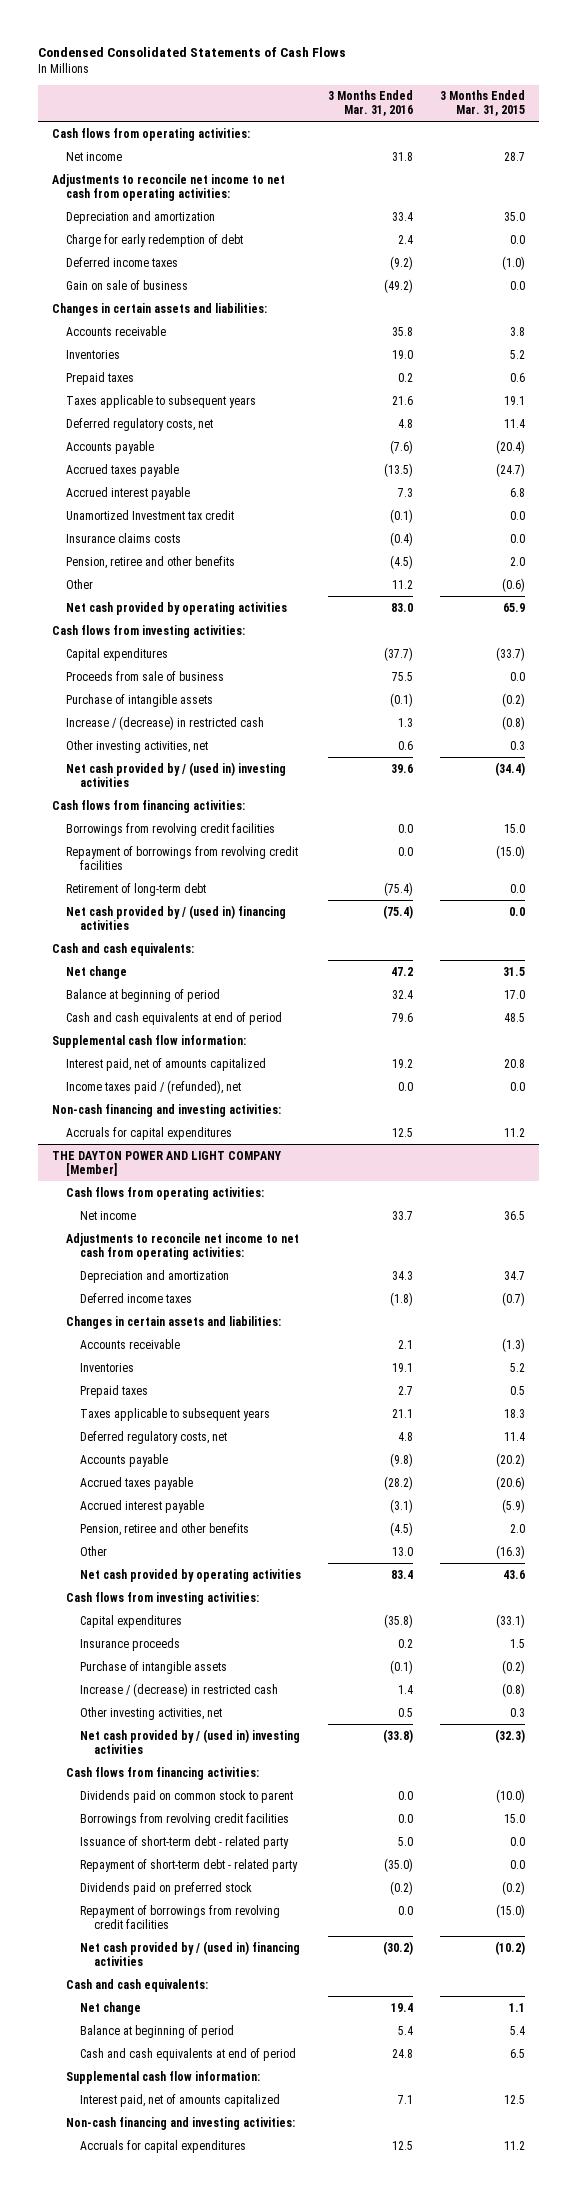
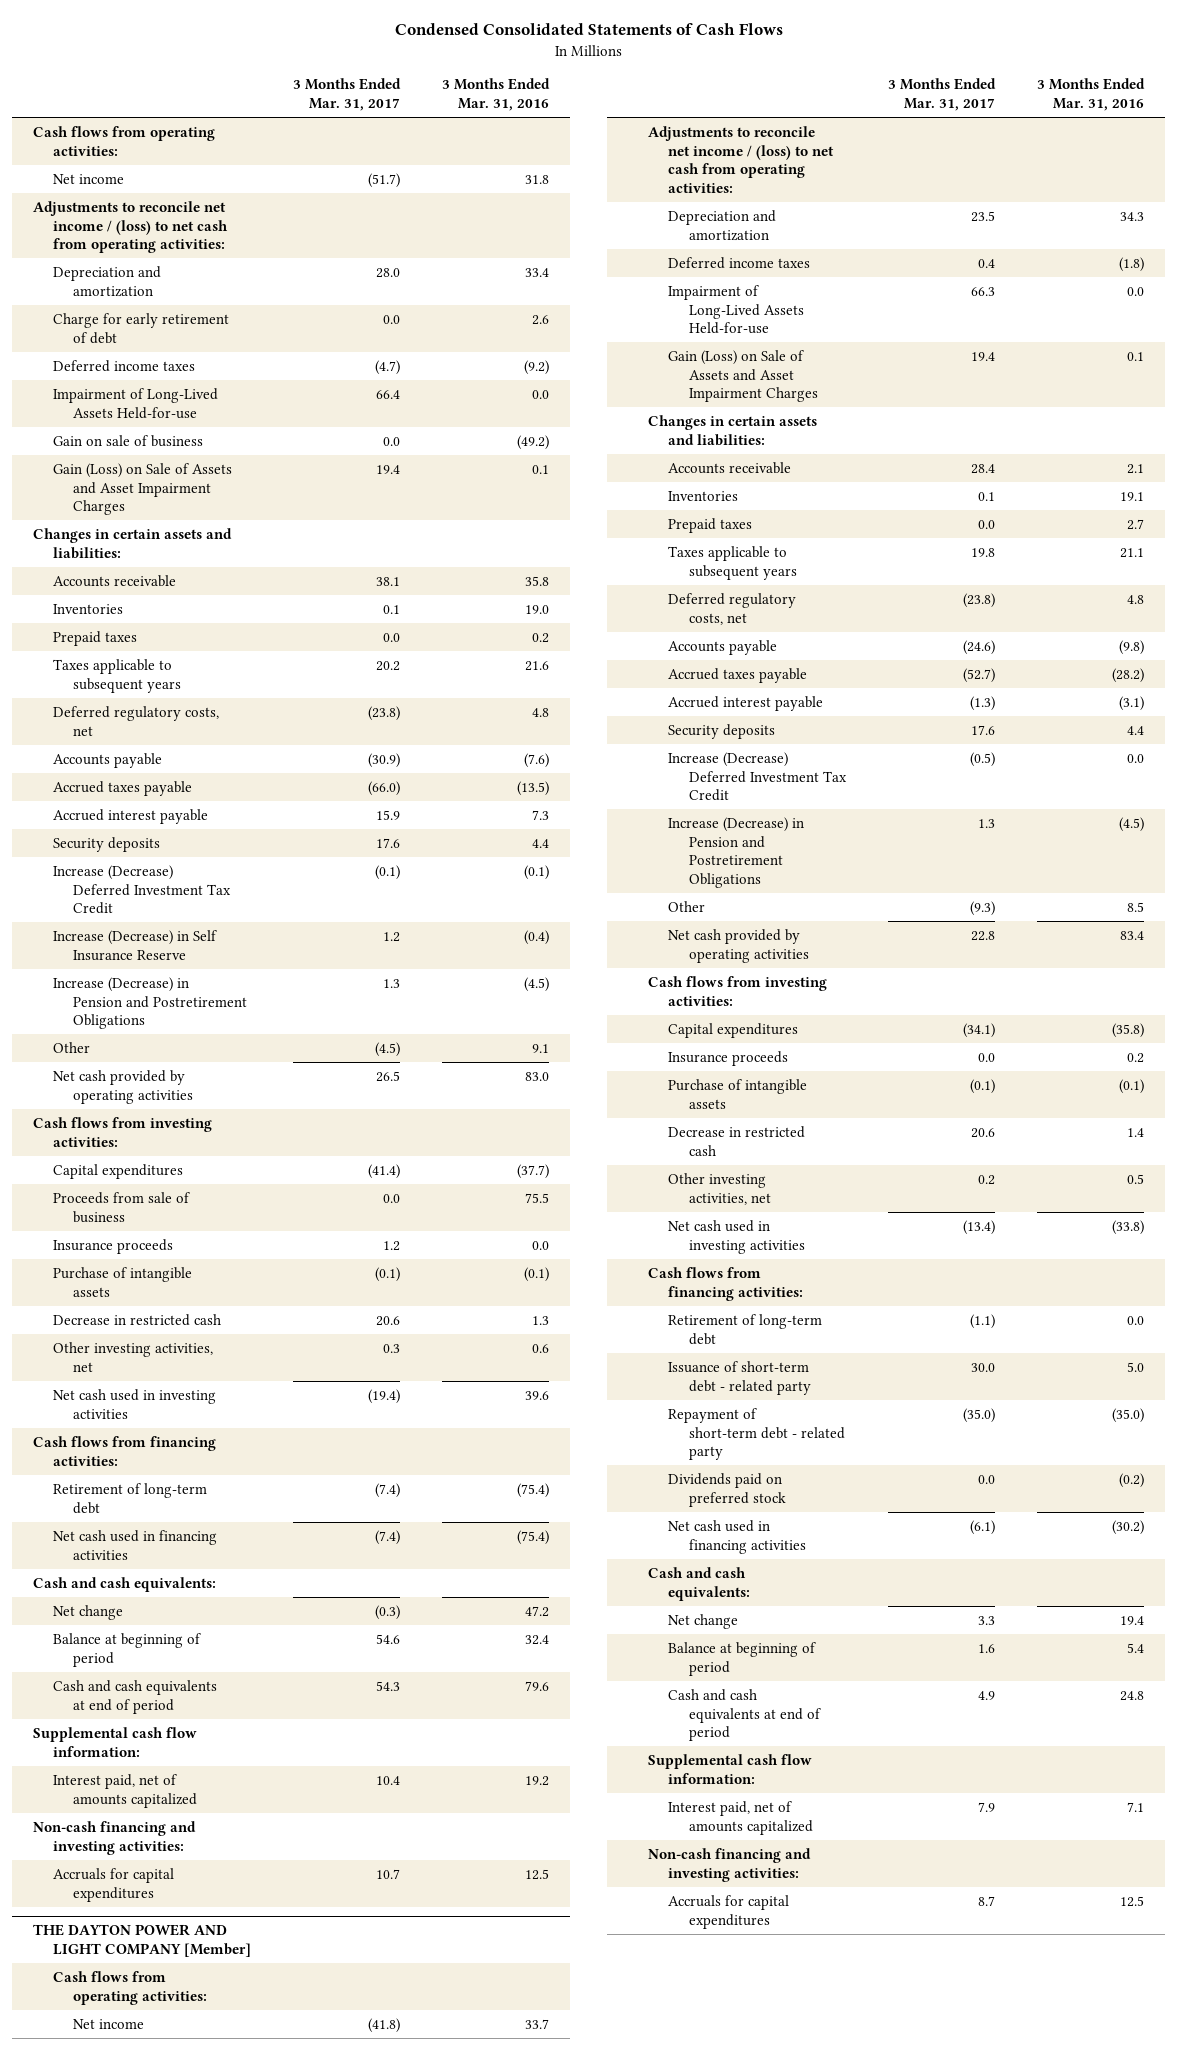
- | 3 Months Ended Mar. 31, 2016 | 3 Months Ended Mar. 31, 2015
+ | 3 Months Ended Mar. 31, 2017 | 3 Months Ended Mar. 31, 2016
- Adjustments to reconcile net income to net cash from operating activities:
+ Adjustments to reconcile net income / (loss) to net cash from operating activities:
- Charge for early redemption of debt | 2.4 | 0.0
+ Charge for early retirement of debt | 0.0 | 2.6
+ Impairment of Long-Lived Assets Held-for-use | 66.4 | 0.0
+ Gain (Loss) on Sale of Assets and Asset Impairment Charges | 19.4 | 0.1
- Unamortized Investment tax credit | (0.1) | 0.0
- Insurance claims costs | (0.4) | 0.0
- Pension, retiree and other benefits | (4.5) | 2.0
- Other | 11.2 | (0.6)
+ Security deposits | 17.6 | 4.4
+ Increase (Decrease) Deferred Investment Tax Credit | (0.1) | (0.1)
+ Increase (Decrease) in Self Insurance Reserve | 1.2 | (0.4)
+ Increase (Decrease) in Pension and Postretirement Obligations | 1.3 | (4.5)
+ Other | (4.5) | 9.1
+ Insurance proceeds | 1.2 | 0.0
- Increase / (decrease) in restricted cash | 1.3 | (0.8)
+ Decrease in restricted cash | 20.6 | 1.3
- Net cash provided by / (used in) investing activities | 39.6 | (34.4)
+ Net cash used in investing activities | (19.4) | 39.6
- Borrowings from revolving credit facilities | 0.0 | 15.0
- Repayment of borrowings from revolving credit facilities | 0.0 | (15.0)
- Net cash provided by / (used in) financing activities | (75.4) | 0.0
+ Net cash used in financing activities | (7.4) | (75.4)
- Income taxes paid / (refunded), net | 0.0 | 0.0
@ THE DAYTON POWER AND LIGHT COMPANY [Member]
- Adjustments to reconcile net income to net cash from operating activities:
+ Adjustments to reconcile net income / (loss) to net cash from operating activities:
+ Impairment of Long-Lived Assets Held-for-use | 66.3 | 0.0
+ Gain (Loss) on Sale of Assets and Asset Impairment Charges | 19.4 | 0.1
- Pension, retiree and other benefits | (4.5) | 2.0
- Other | 13.0 | (16.3)
+ Security deposits | 17.6 | 4.4
+ Increase (Decrease) Deferred Investment Tax Credit | (0.5) | 0.0
+ Increase (Decrease) in Pension and Postretirement Obligations | 1.3 | (4.5)
+ Other | (9.3) | 8.5
- Increase / (decrease) in restricted cash | 1.4 | (0.8)
+ Decrease in restricted cash | 20.6 | 1.4
- Net cash provided by / (used in) investing activities | (33.8) | (32.3)
+ Net cash used in investing activities | (13.4) | (33.8)
- Dividends paid on common stock to parent | 0.0 | (10.0)
- Borrowings from revolving credit facilities | 0.0 | 15.0
+ Retirement of long-term debt | (1.1) | 0.0
- Repayment of borrowings from revolving credit facilities | 0.0 | (15.0)
- Net cash provided by / (used in) financing activities | (30.2) | (10.2)
+ Net cash used in financing activities | (6.1) | (30.2)

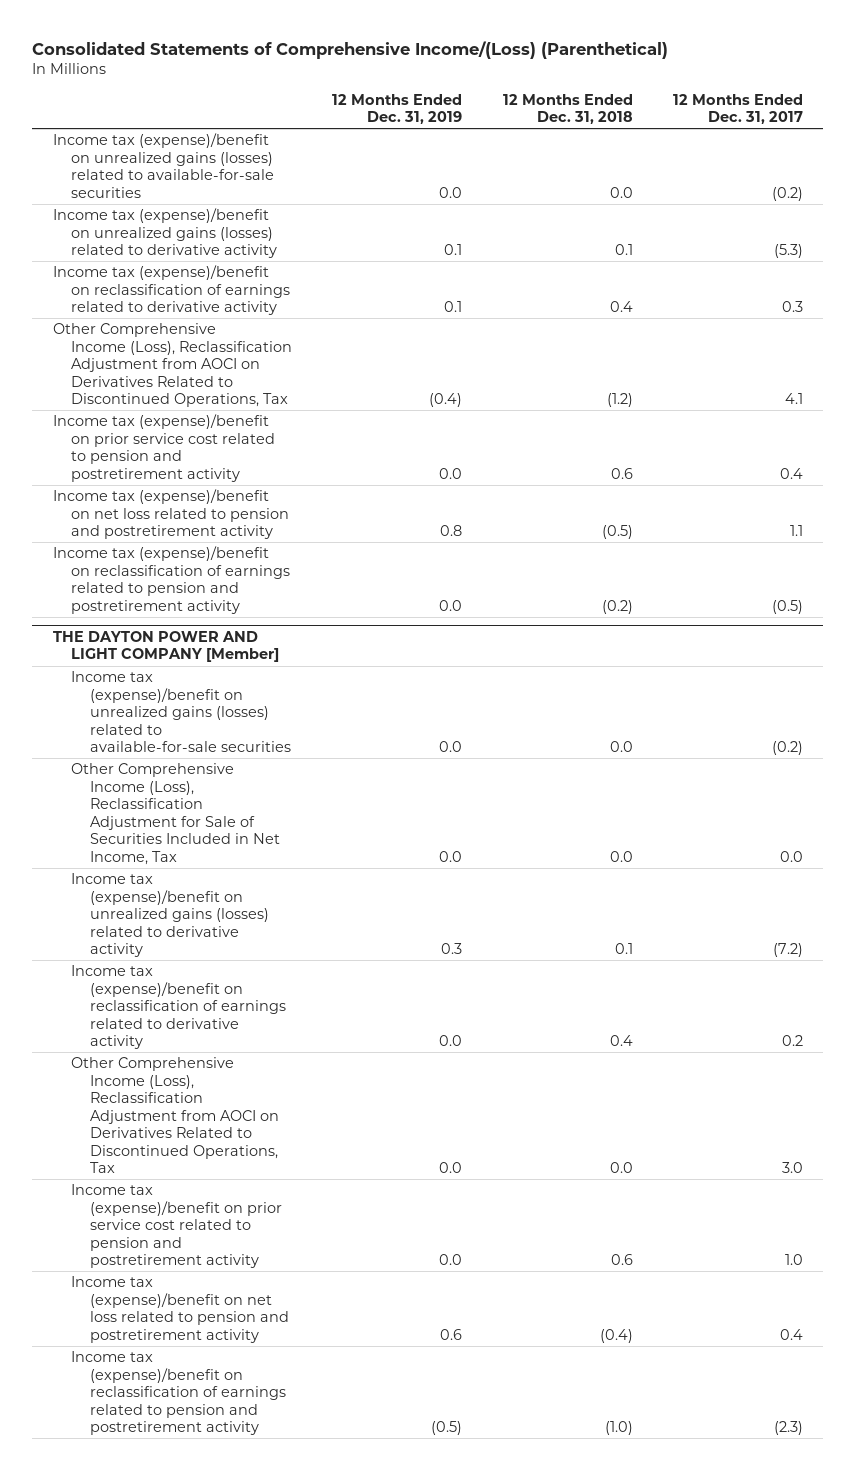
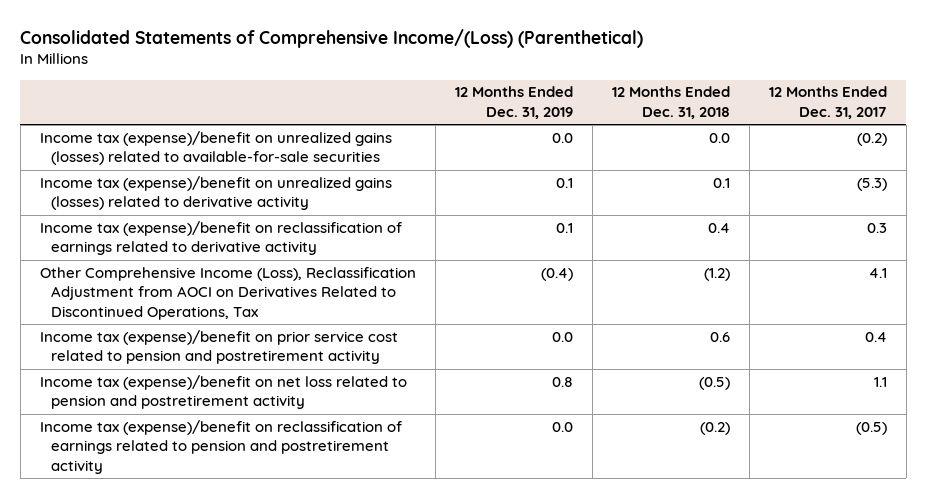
- THE DAYTON POWER AND LIGHT COMPANY [Member]
- Income tax (expense)/benefit on unrealized gains (losses) related to available-for-sale securities | 0.0 | 0.0 | (0.2)
- Other Comprehensive Income (Loss), Reclassification Adjustment for Sale of Securities Included in Net Income, Tax | 0.0 | 0.0 | 0.0
- Income tax (expense)/benefit on unrealized gains (losses) related to derivative activity | 0.3 | 0.1 | (7.2)
- Income tax (expense)/benefit on reclassification of earnings related to derivative activity | 0.0 | 0.4 | 0.2
- Other Comprehensive Income (Loss), Reclassification Adjustment from AOCI on Derivatives Related to Discontinued Operations, Tax | 0.0 | 0.0 | 3.0
- Income tax (expense)/benefit on prior service cost related to pension and postretirement activity | 0.0 | 0.6 | 1.0
- Income tax (expense)/benefit on net loss related to pension and postretirement activity | 0.6 | (0.4) | 0.4
- Income tax (expense)/benefit on reclassification of earnings related to pension and postretirement activity | (0.5) | (1.0) | (2.3)

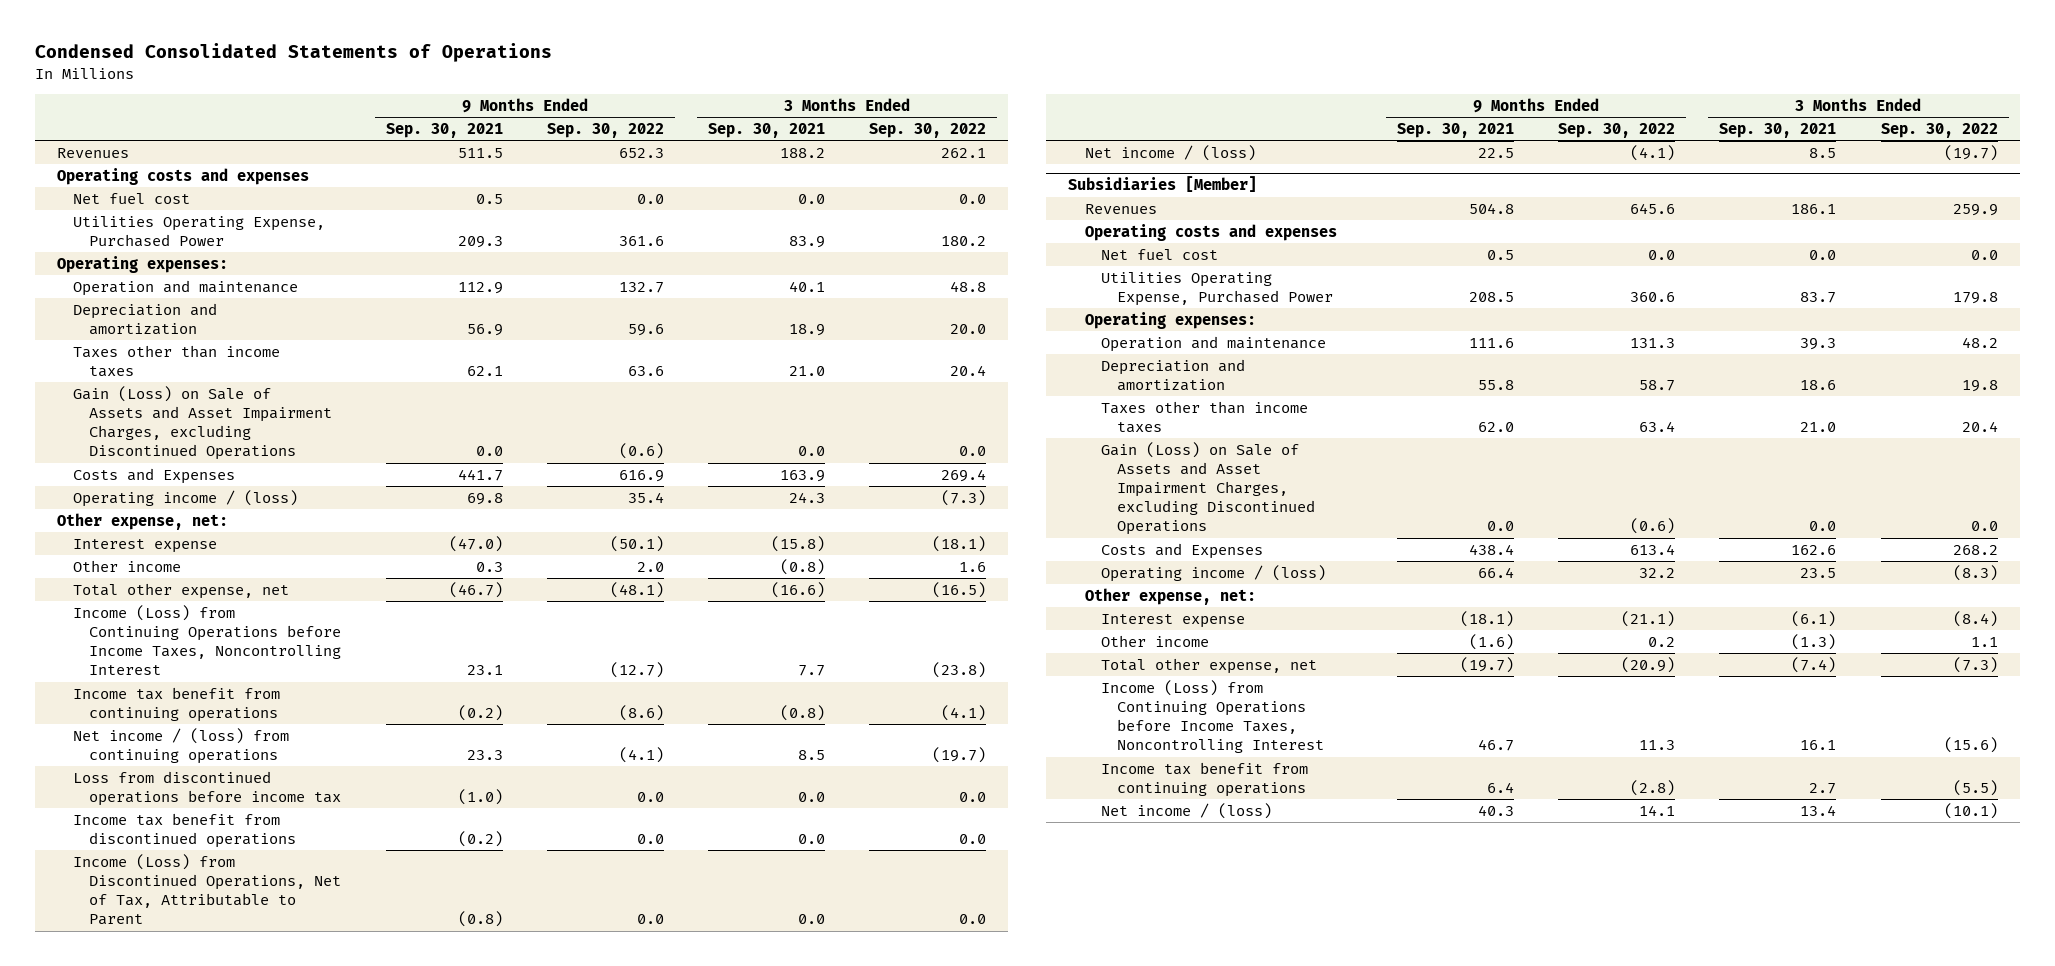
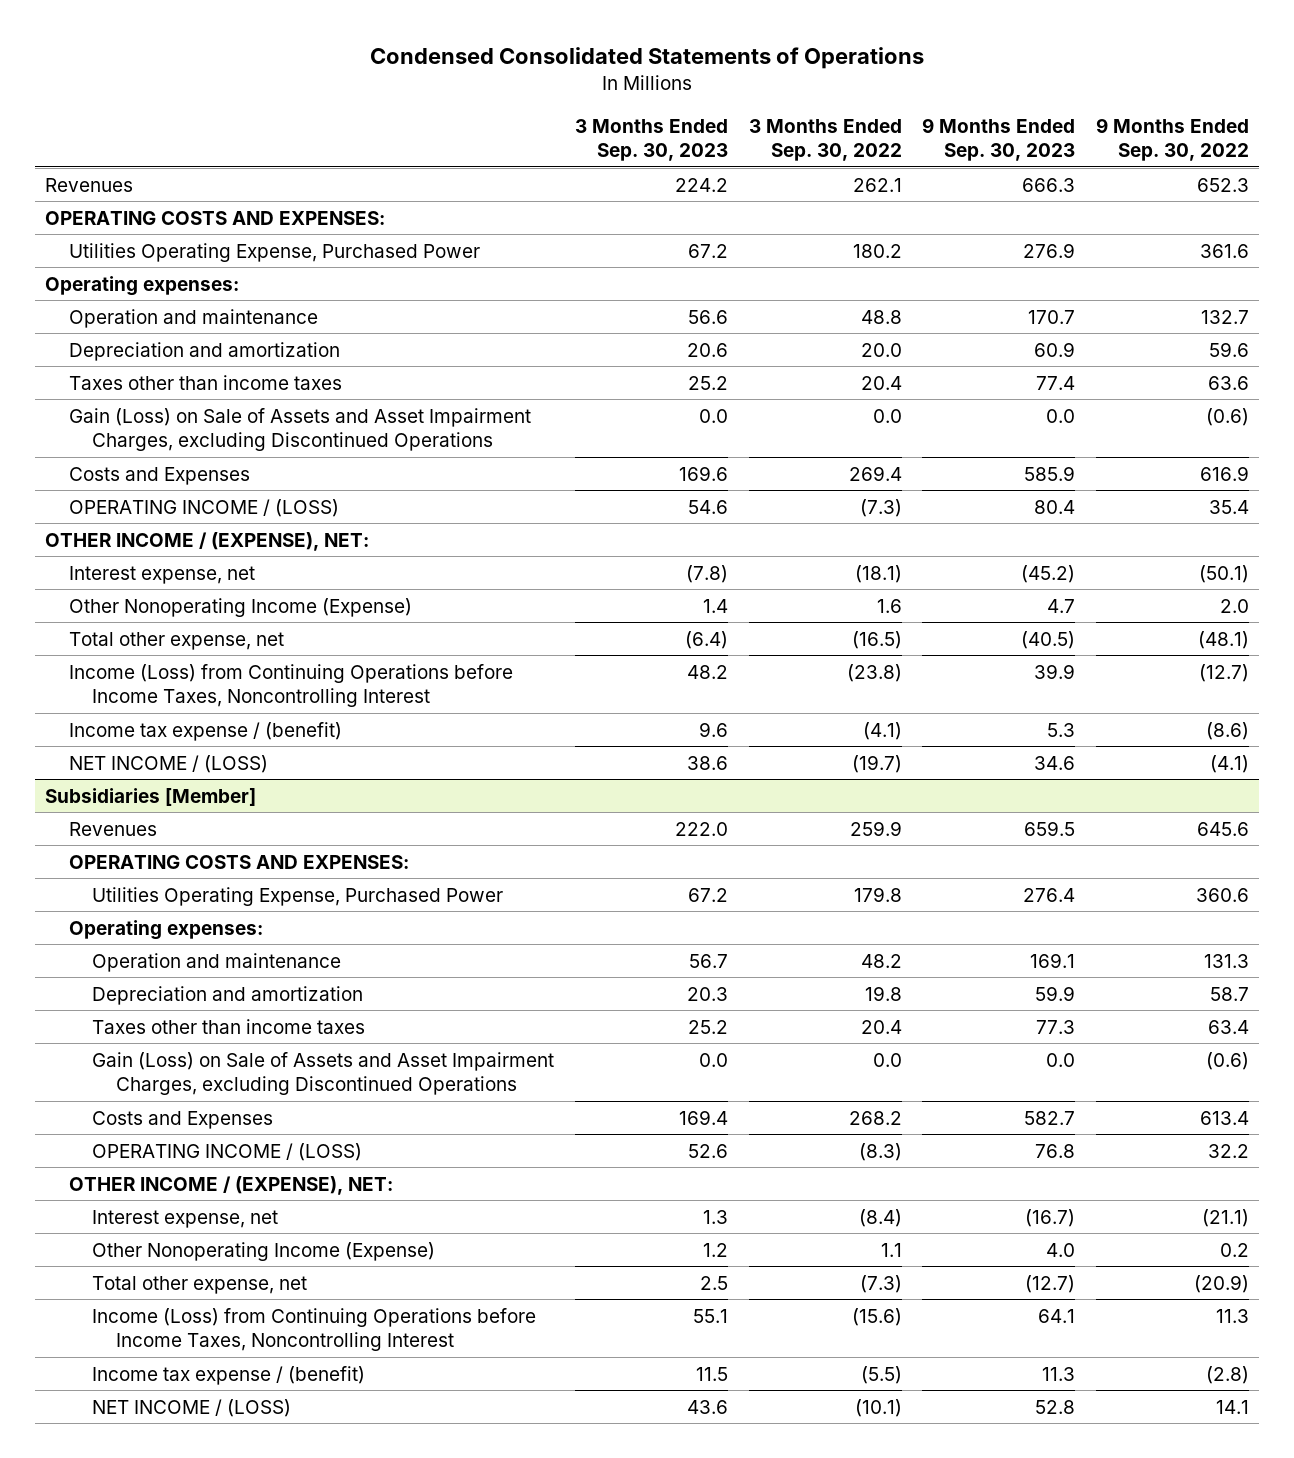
- | 9 Months Ended Sep. 30, 2021 | 9 Months Ended Sep. 30, 2022 | 3 Months Ended Sep. 30, 2021 | 3 Months Ended Sep. 30, 2022
+ | 3 Months Ended Sep. 30, 2023 | 3 Months Ended Sep. 30, 2022 | 9 Months Ended Sep. 30, 2023 | 9 Months Ended Sep. 30, 2022
- Operating costs and expenses
- Net fuel cost | 0.5 | 0.0 | 0.0 | 0.0
+ OPERATING COSTS AND EXPENSES:
- Operating income / (loss) | 69.8 | 35.4 | 24.3 | (7.3)
- Other expense, net:
- Interest expense | (47.0) | (50.1) | (15.8) | (18.1)
- Other income | 0.3 | 2.0 | (0.8) | 1.6
+ OPERATING INCOME / (LOSS) | 54.6 | (7.3) | 80.4 | 35.4
+ OTHER INCOME / (EXPENSE), NET:
+ Interest expense, net | (7.8) | (18.1) | (45.2) | (50.1)
+ Other Nonoperating Income (Expense) | 1.4 | 1.6 | 4.7 | 2.0
- Income tax benefit from continuing operations | (0.2) | (8.6) | (0.8) | (4.1)
- Net income / (loss) from continuing operations | 23.3 | (4.1) | 8.5 | (19.7)
- Loss from discontinued operations before income tax | (1.0) | 0.0 | 0.0 | 0.0
- Income tax benefit from discontinued operations | (0.2) | 0.0 | 0.0 | 0.0
- Income (Loss) from Discontinued Operations, Net of Tax, Attributable to Parent | (0.8) | 0.0 | 0.0 | 0.0
- Net income / (loss) | 22.5 | (4.1) | 8.5 | (19.7)
+ Income tax expense / (benefit) | 9.6 | (4.1) | 5.3 | (8.6)
+ NET INCOME / (LOSS) | 38.6 | (19.7) | 34.6 | (4.1)
@ Subsidiaries [Member]
- Operating costs and expenses
- Net fuel cost | 0.5 | 0.0 | 0.0 | 0.0
+ OPERATING COSTS AND EXPENSES:
- Operating income / (loss) | 66.4 | 32.2 | 23.5 | (8.3)
- Other expense, net:
- Interest expense | (18.1) | (21.1) | (6.1) | (8.4)
- Other income | (1.6) | 0.2 | (1.3) | 1.1
+ OPERATING INCOME / (LOSS) | 52.6 | (8.3) | 76.8 | 32.2
+ OTHER INCOME / (EXPENSE), NET:
+ Interest expense, net | 1.3 | (8.4) | (16.7) | (21.1)
+ Other Nonoperating Income (Expense) | 1.2 | 1.1 | 4.0 | 0.2
- Income tax benefit from continuing operations | 6.4 | (2.8) | 2.7 | (5.5)
- Net income / (loss) | 40.3 | 14.1 | 13.4 | (10.1)
+ Income tax expense / (benefit) | 11.5 | (5.5) | 11.3 | (2.8)
+ NET INCOME / (LOSS) | 43.6 | (10.1) | 52.8 | 14.1

